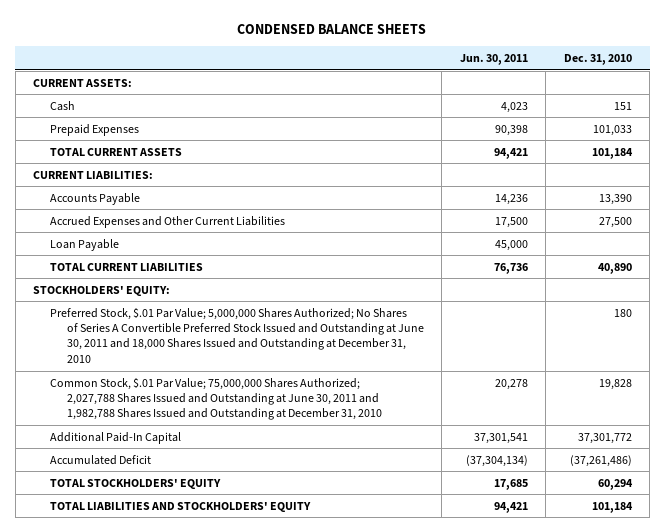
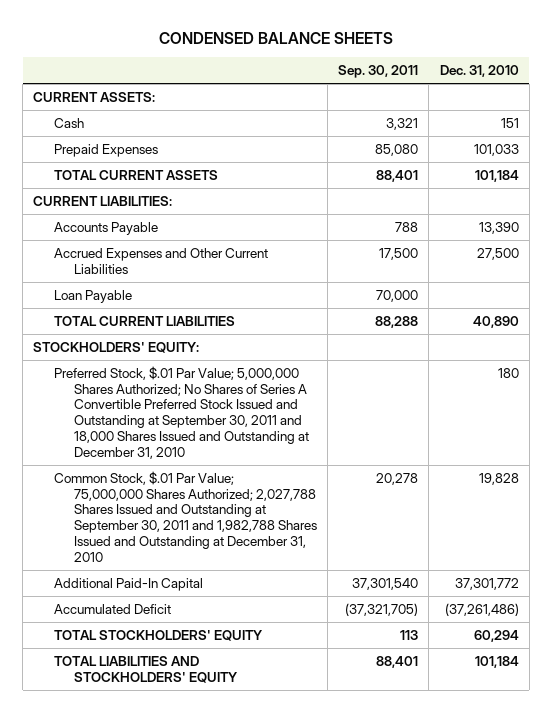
- | Jun. 30, 2011 | Dec. 31, 2010
+ | Sep. 30, 2011 | Dec. 31, 2010
- Preferred Stock, $.01 Par Value; 5,000,000 Shares Authorized; No Shares of Series A Convertible Preferred Stock Issued and Outstanding at June 30, 2011 and 18,000 Shares Issued and Outstanding at December 31, 2010 | | 180
- Common Stock, $.01 Par Value; 75,000,000 Shares Authorized; 2,027,788 Shares Issued and Outstanding at June 30, 2011 and 1,982,788 Shares Issued and Outstanding at December 31, 2010 | 20,278 | 19,828
+ Preferred Stock, $.01 Par Value; 5,000,000 Shares Authorized; No Shares of Series A Convertible Preferred Stock Issued and Outstanding at September 30, 2011 and 18,000 Shares Issued and Outstanding at December 31, 2010 | | 180
+ Common Stock, $.01 Par Value; 75,000,000 Shares Authorized; 2,027,788 Shares Issued and Outstanding at September 30, 2011 and 1,982,788 Shares Issued and Outstanding at December 31, 2010 | 20,278 | 19,828

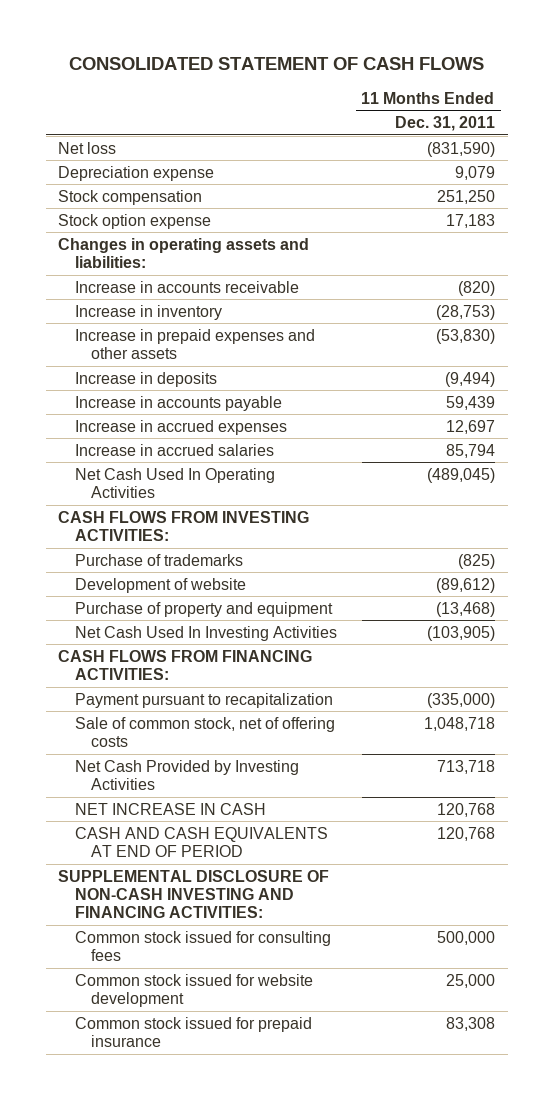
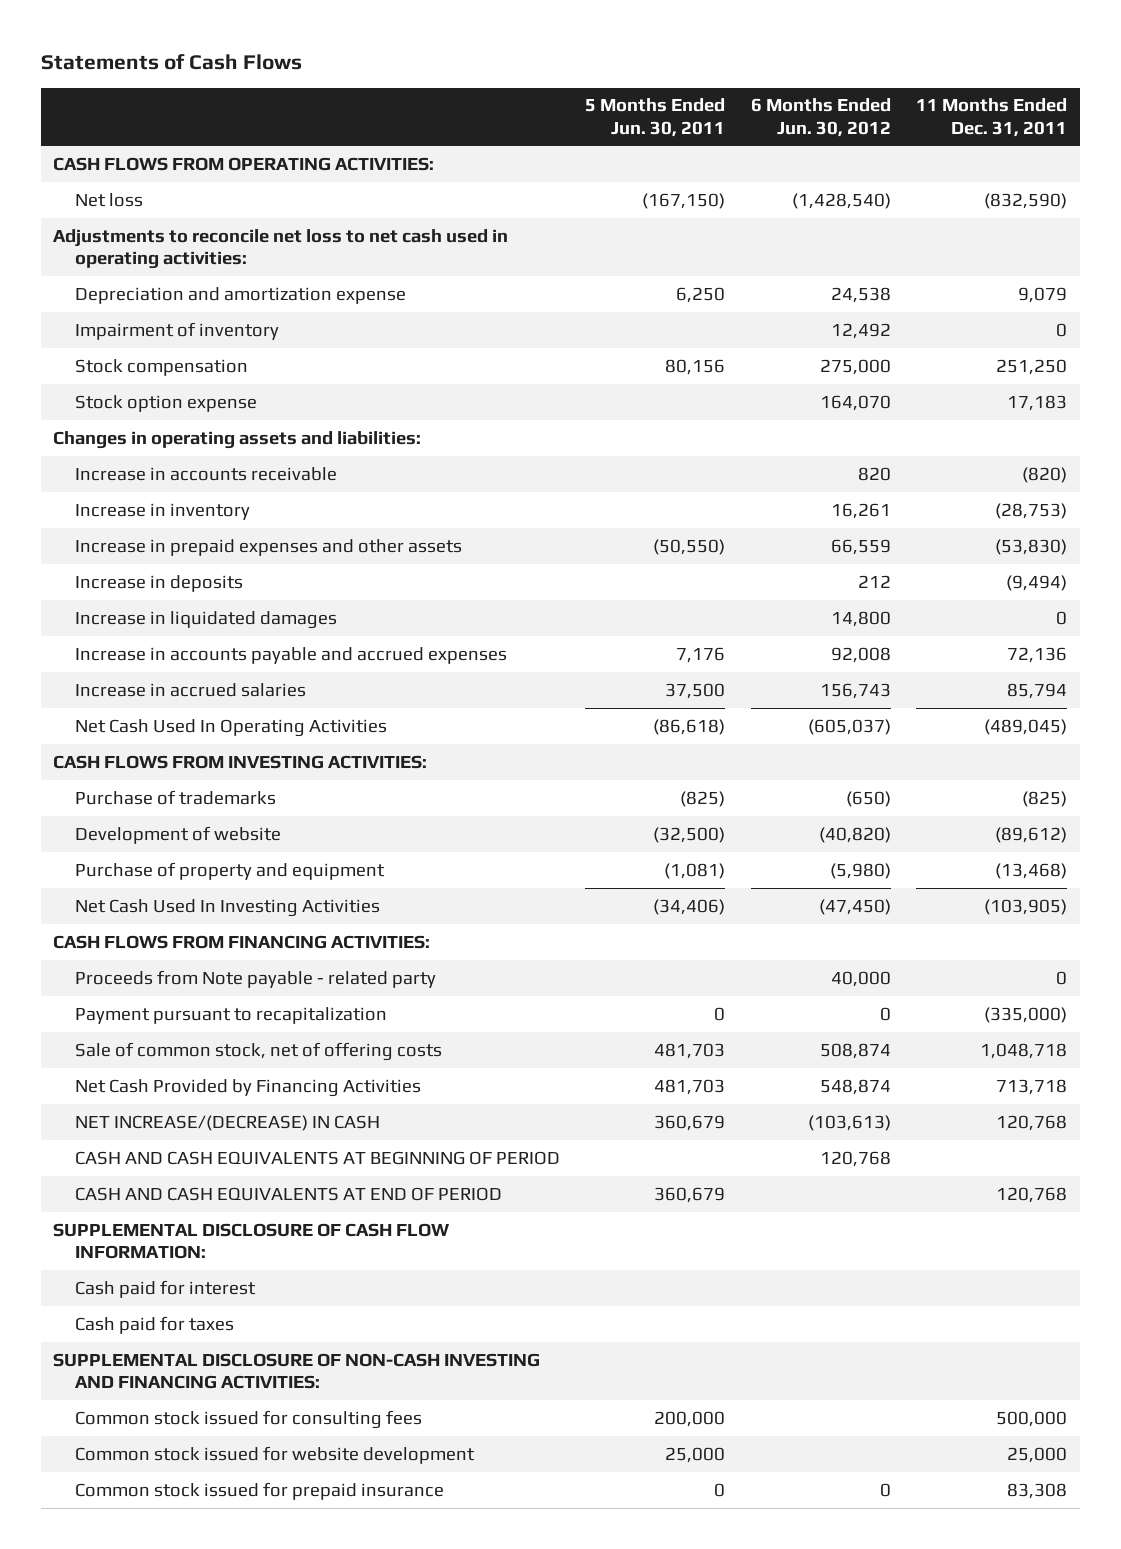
- CONSOLIDATED STATEMENT OF CASH FLOWS
+ Statements of Cash Flows
- | 11 Months Ended Dec. 31, 2011
+ | 5 Months Ended Jun. 30, 2011 | 6 Months Ended Jun. 30, 2012 | 11 Months Ended Dec. 31, 2011
- Net loss | (831,590)
- Depreciation expense | 9,079
+ CASH FLOWS FROM OPERATING ACTIVITIES:
+ Net loss | (167,150) | (1,428,540) | (832,590)
+ Adjustments to reconcile net loss to net cash used in operating activities:
+ Depreciation and amortization expense | 6,250 | 24,538 | 9,079
+ Impairment of inventory | | 12,492 | 0
- Increase in accounts payable | 59,439
- Increase in accrued expenses | 12,697
+ Increase in liquidated damages | | 14,800 | 0
+ Increase in accounts payable and accrued expenses | 7,176 | 92,008 | 72,136
+ Proceeds from Note payable - related party | | 40,000 | 0
- Net Cash Provided by Investing Activities | 713,718
- NET INCREASE IN CASH | 120,768
+ Net Cash Provided by Financing Activities | 481,703 | 548,874 | 713,718
+ NET INCREASE/(DECREASE) IN CASH | 360,679 | (103,613) | 120,768
+ CASH AND CASH EQUIVALENTS AT BEGINNING OF PERIOD | | 120,768 |
+ SUPPLEMENTAL DISCLOSURE OF CASH FLOW INFORMATION:
+ Cash paid for interest
+ Cash paid for taxes

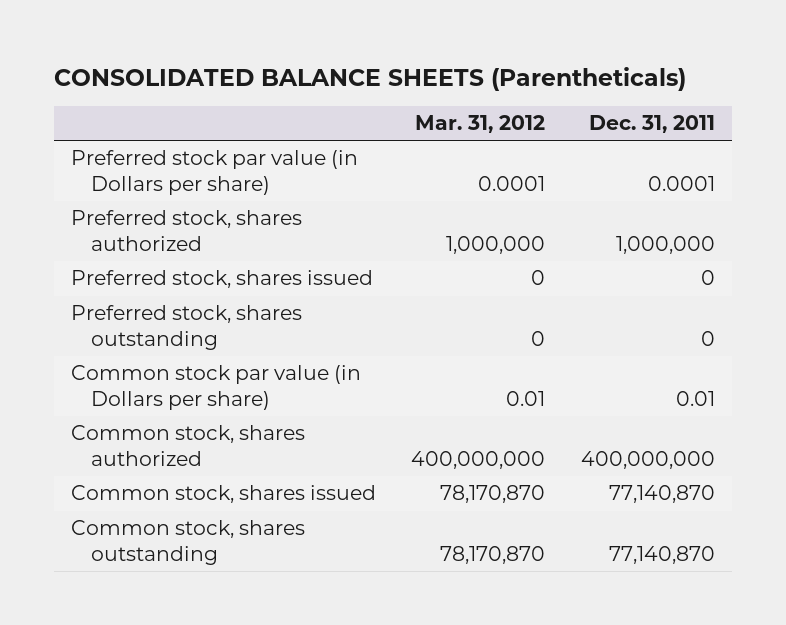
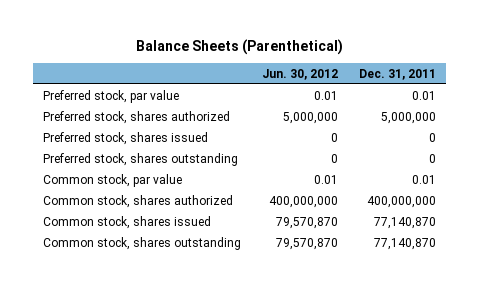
- CONSOLIDATED BALANCE SHEETS (Parentheticals)
+ Balance Sheets (Parenthetical)
- | Mar. 31, 2012 | Dec. 31, 2011
+ | Jun. 30, 2012 | Dec. 31, 2011
- Preferred stock par value (in Dollars per share) | 0.0001 | 0.0001
- Preferred stock, shares authorized | 1,000,000 | 1,000,000
+ Preferred stock, par value | 0.01 | 0.01
+ Preferred stock, shares authorized | 5,000,000 | 5,000,000
- Common stock par value (in Dollars per share) | 0.01 | 0.01
+ Common stock, par value | 0.01 | 0.01

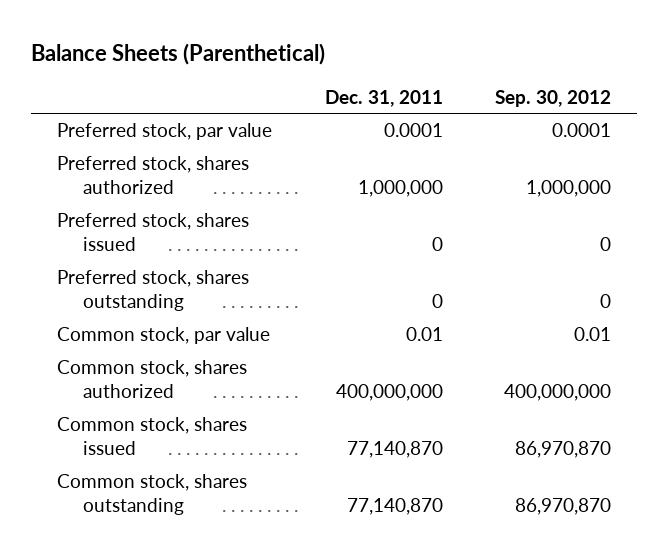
- | Jun. 30, 2012 | Dec. 31, 2011
+ | Dec. 31, 2011 | Sep. 30, 2012
- Preferred stock, par value | 0.01 | 0.01
- Preferred stock, shares authorized | 5,000,000 | 5,000,000
+ Preferred stock, par value | 0.0001 | 0.0001
+ Preferred stock, shares authorized | 1,000,000 | 1,000,000

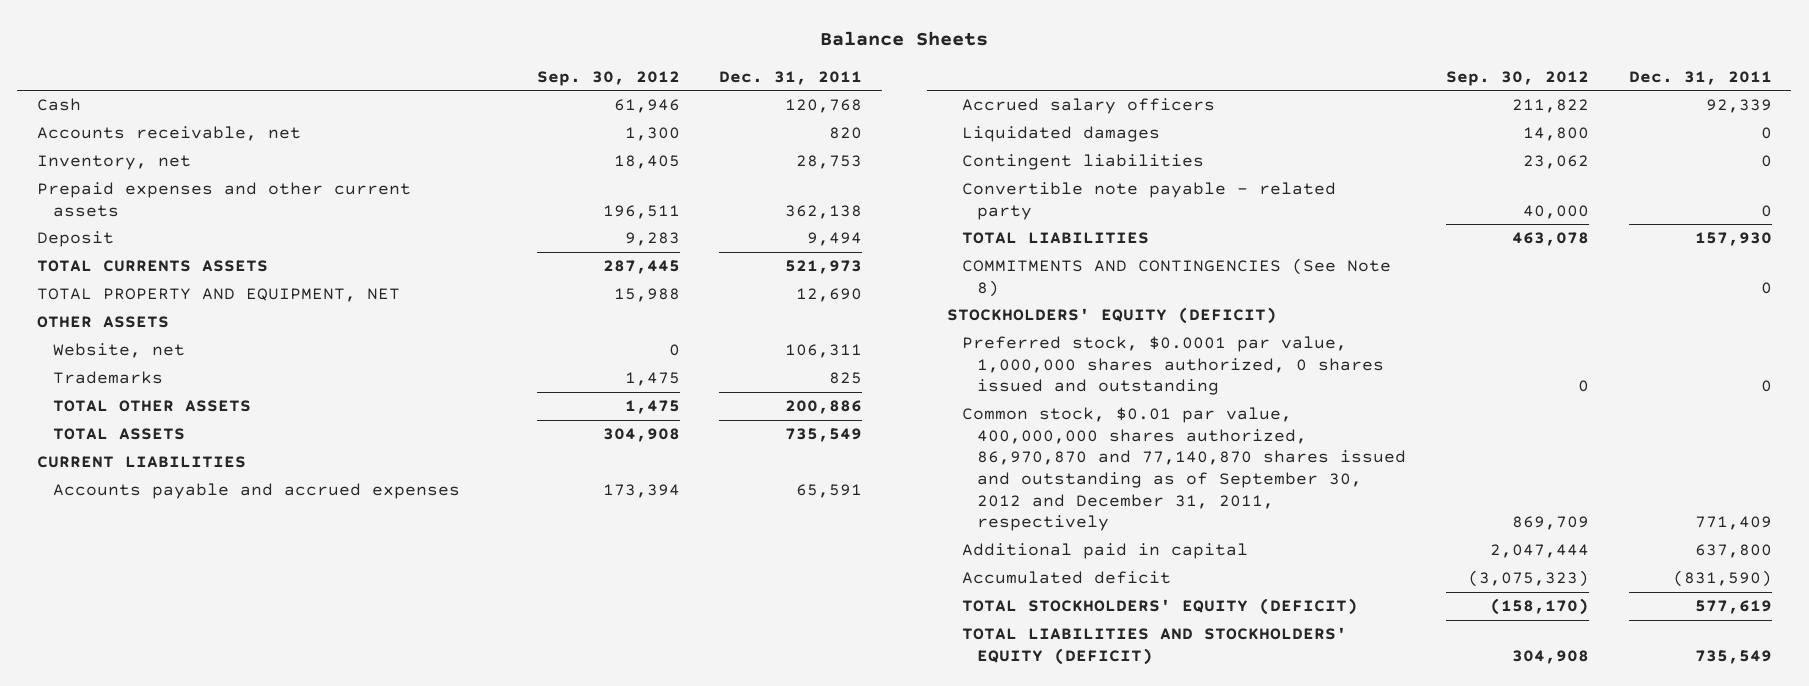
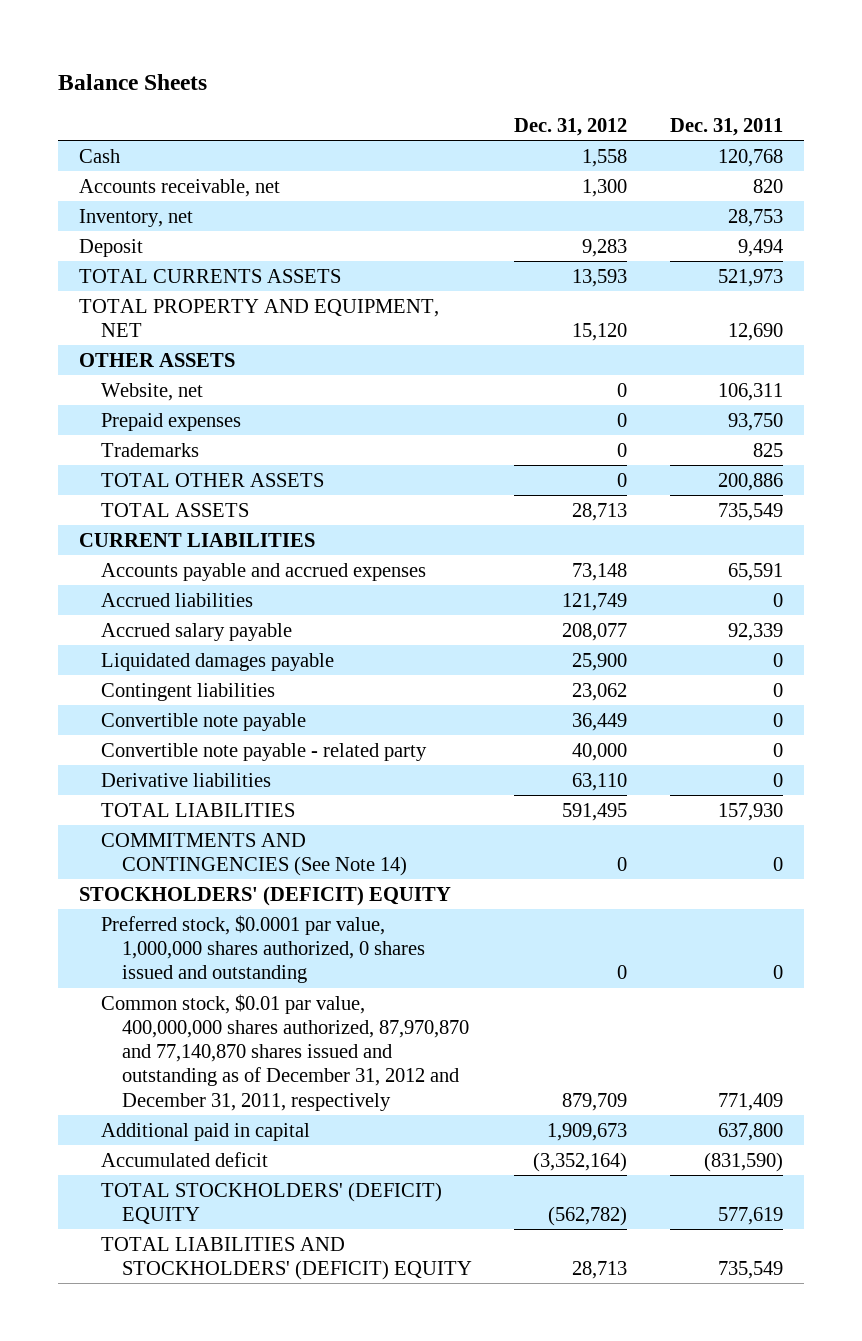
- | Sep. 30, 2012 | Dec. 31, 2011
+ | Dec. 31, 2012 | Dec. 31, 2011
- Prepaid expenses and other current assets | 196,511 | 362,138
+ Prepaid expenses | 0 | 93,750
- Accrued salary officers | 211,822 | 92,339
- Liquidated damages | 14,800 | 0
+ Accrued liabilities | 121,749 | 0
+ Accrued salary payable | 208,077 | 92,339
+ Liquidated damages payable | 25,900 | 0
+ Convertible note payable | 36,449 | 0
+ Derivative liabilities | 63,110 | 0
- COMMITMENTS AND CONTINGENCIES (See Note 8) | | 0
- STOCKHOLDERS' EQUITY (DEFICIT)
+ COMMITMENTS AND CONTINGENCIES (See Note 14) | 0 | 0
+ STOCKHOLDERS' (DEFICIT) EQUITY
- Common stock, $0.01 par value, 400,000,000 shares authorized, 86,970,870 and 77,140,870 shares issued and outstanding as of September 30, 2012 and December 31, 2011, respectively | 869,709 | 771,409
+ Common stock, $0.01 par value, 400,000,000 shares authorized, 87,970,870 and 77,140,870 shares issued and outstanding as of December 31, 2012 and December 31, 2011, respectively | 879,709 | 771,409
- TOTAL STOCKHOLDERS' EQUITY (DEFICIT) | (158,170) | 577,619
- TOTAL LIABILITIES AND STOCKHOLDERS' EQUITY (DEFICIT) | 304,908 | 735,549
+ TOTAL STOCKHOLDERS' (DEFICIT) EQUITY | (562,782) | 577,619
+ TOTAL LIABILITIES AND STOCKHOLDERS' (DEFICIT) EQUITY | 28,713 | 735,549

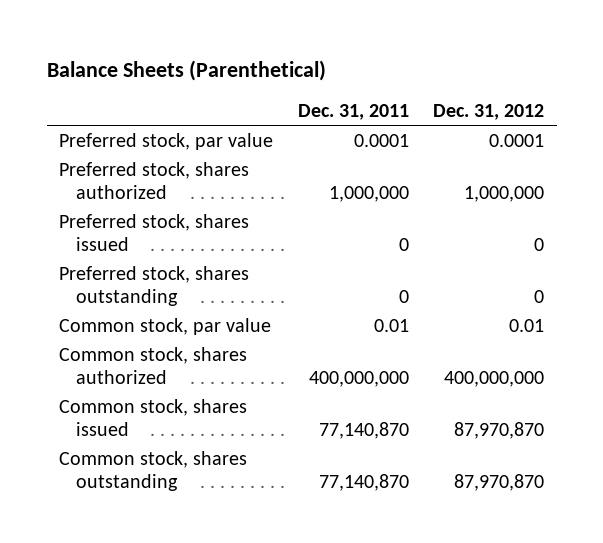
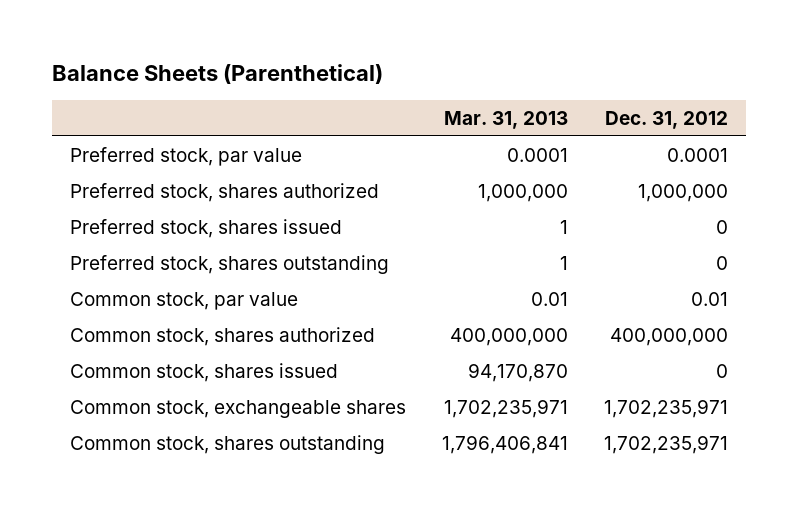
- | Dec. 31, 2011 | Dec. 31, 2012
+ | Mar. 31, 2013 | Dec. 31, 2012
- Common stock, shares issued | 77,140,870 | 87,970,870
- Common stock, shares outstanding | 77,140,870 | 87,970,870
+ Common stock, shares issued | 94,170,870 | 0
+ Common stock, exchangeable shares | 1,702,235,971 | 1,702,235,971
+ Common stock, shares outstanding | 1,796,406,841 | 1,702,235,971

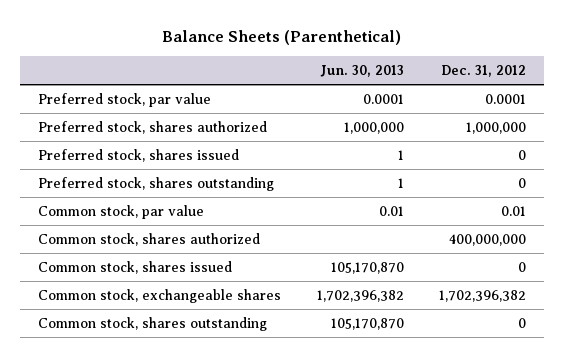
- | Mar. 31, 2013 | Dec. 31, 2012
+ | Jun. 30, 2013 | Dec. 31, 2012
- Common stock, exchangeable shares | 1,702,235,971 | 1,702,235,971
- Common stock, shares outstanding | 1,796,406,841 | 1,702,235,971
+ Common stock, exchangeable shares | 1,702,396,382 | 1,702,396,382
+ Common stock, shares outstanding | 105,170,870 | 0

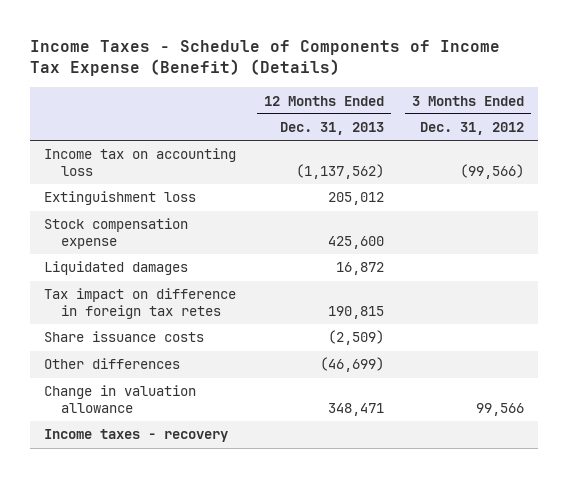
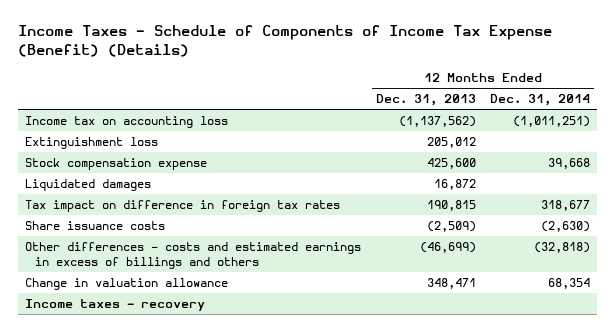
- | 12 Months Ended Dec. 31, 2013 | 3 Months Ended Dec. 31, 2012
+ | 12 Months Ended Dec. 31, 2013 | 12 Months Ended Dec. 31, 2014
- Tax impact on difference in foreign tax retes | 190,815 |
+ Tax impact on difference in foreign tax rates | 190,815 | 318,677
- Other differences | (46,699) |
+ Other differences - costs and estimated earnings in excess of billings and others | (46,699) | (32,818)

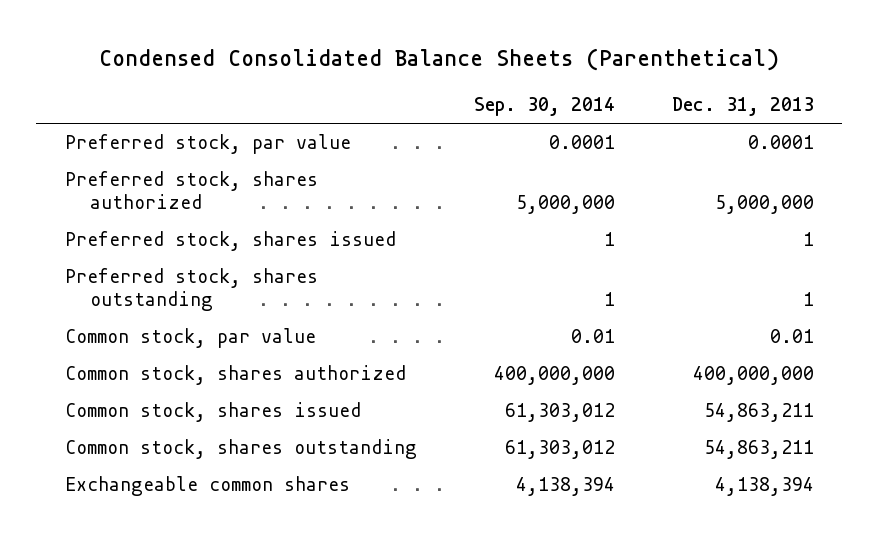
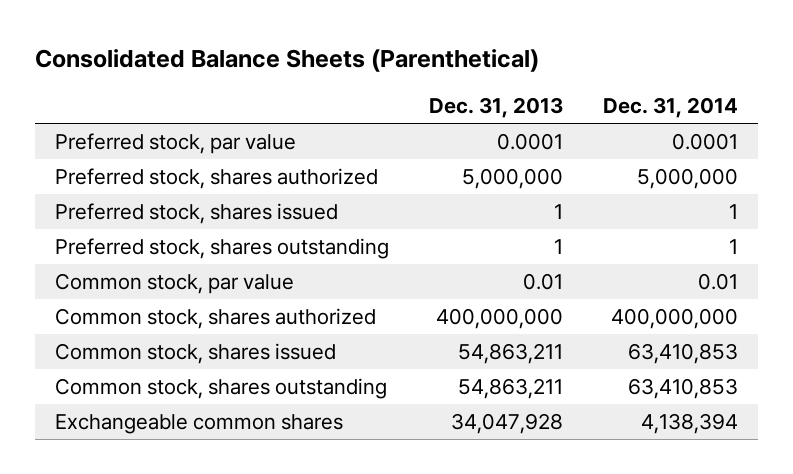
- Condensed Consolidated Balance Sheets (Parenthetical)
+ Consolidated Balance Sheets (Parenthetical)
- | Sep. 30, 2014 | Dec. 31, 2013
+ | Dec. 31, 2013 | Dec. 31, 2014
- Exchangeable common shares | 4,138,394 | 4,138,394
+ Exchangeable common shares | 34,047,928 | 4,138,394

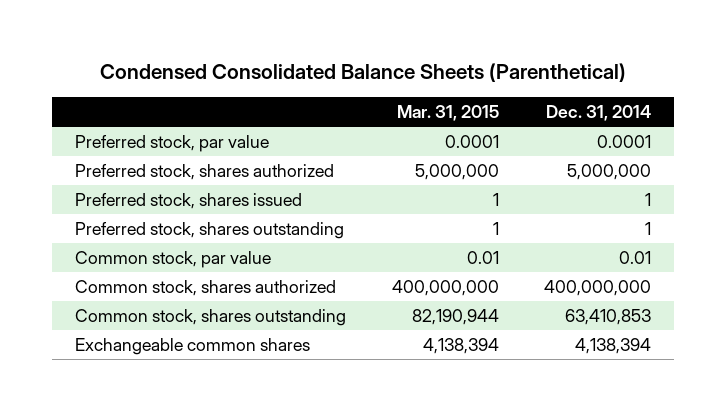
- Consolidated Balance Sheets (Parenthetical)
+ Condensed Consolidated Balance Sheets (Parenthetical)
- | Dec. 31, 2013 | Dec. 31, 2014
+ | Mar. 31, 2015 | Dec. 31, 2014
- Common stock, shares issued | 54,863,211 | 63,410,853

